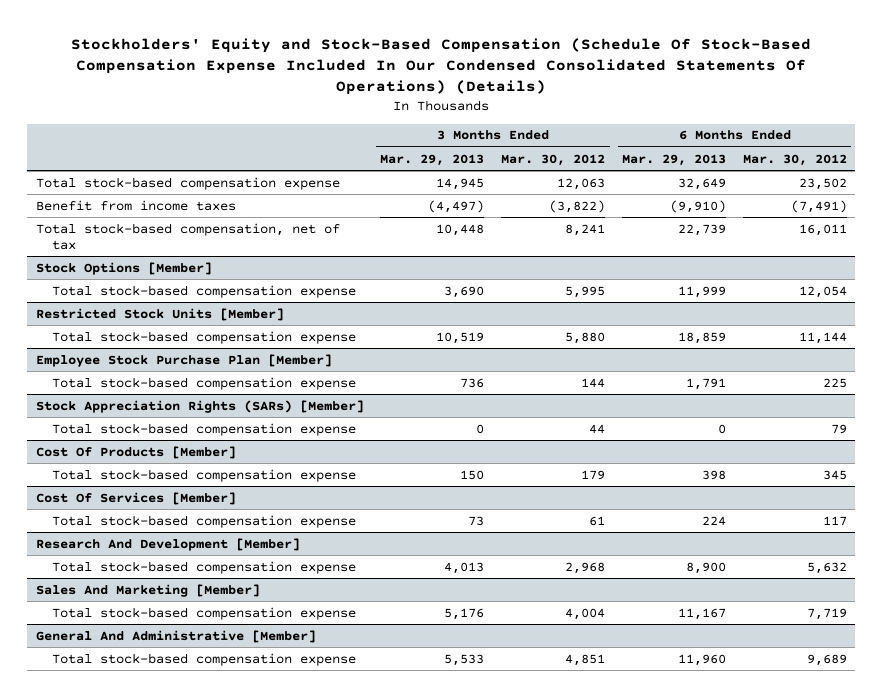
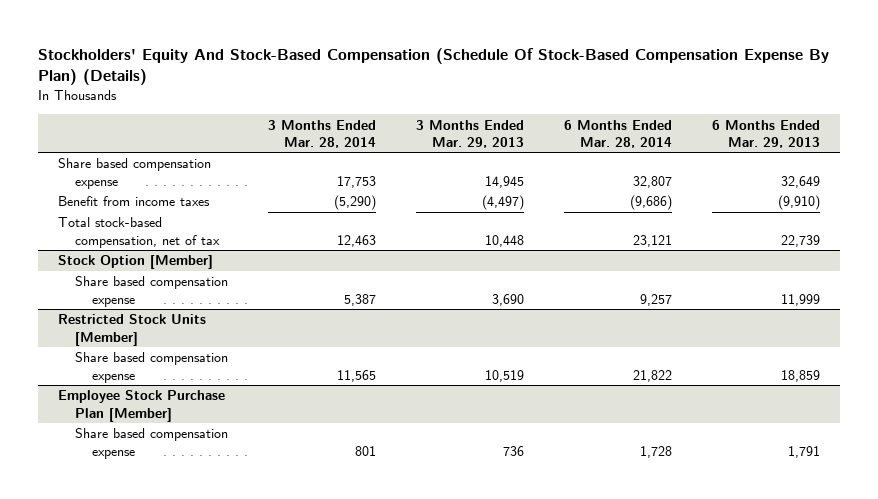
- Stockholders' Equity and Stock-Based Compensation (Schedule Of Stock-Based Compensation Expense Included In Our Condensed Consolidated Statements Of Operations) (Details)
+ Stockholders' Equity And Stock-Based Compensation (Schedule Of Stock-Based Compensation Expense By Plan) (Details)
- | 3 Months Ended Mar. 29, 2013 | 3 Months Ended Mar. 30, 2012 | 6 Months Ended Mar. 29, 2013 | 6 Months Ended Mar. 30, 2012
+ | 3 Months Ended Mar. 28, 2014 | 3 Months Ended Mar. 29, 2013 | 6 Months Ended Mar. 28, 2014 | 6 Months Ended Mar. 29, 2013
- Total stock-based compensation expense | 14,945 | 12,063 | 32,649 | 23,502
+ Share based compensation expense | 17,753 | 14,945 | 32,807 | 32,649
- Stock Options [Member]
- Total stock-based compensation expense | 3,690 | 5,995 | 11,999 | 12,054
+ Stock Option [Member]
+ Share based compensation expense | 5,387 | 3,690 | 9,257 | 11,999
@ Restricted Stock Units [Member]
- Total stock-based compensation expense | 10,519 | 5,880 | 18,859 | 11,144
+ Share based compensation expense | 11,565 | 10,519 | 21,822 | 18,859
@ Employee Stock Purchase Plan [Member]
- Total stock-based compensation expense | 736 | 144 | 1,791 | 225
- Stock Appreciation Rights (SARs) [Member]
- Total stock-based compensation expense | 0 | 44 | 0 | 79
- Cost Of Products [Member]
- Total stock-based compensation expense | 150 | 179 | 398 | 345
- Cost Of Services [Member]
- Total stock-based compensation expense | 73 | 61 | 224 | 117
- Research And Development [Member]
- Total stock-based compensation expense | 4,013 | 2,968 | 8,900 | 5,632
- Sales And Marketing [Member]
- Total stock-based compensation expense | 5,176 | 4,004 | 11,167 | 7,719
- General And Administrative [Member]
- Total stock-based compensation expense | 5,533 | 4,851 | 11,960 | 9,689
@ Employee Stock Purchase Plan [Member]
+ Share based compensation expense | 801 | 736 | 1,728 | 1,791

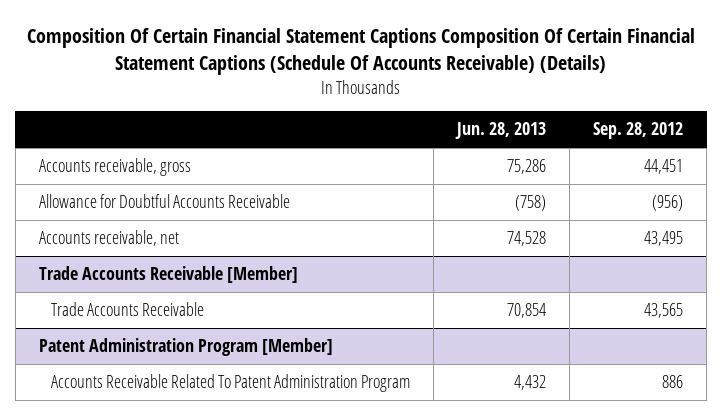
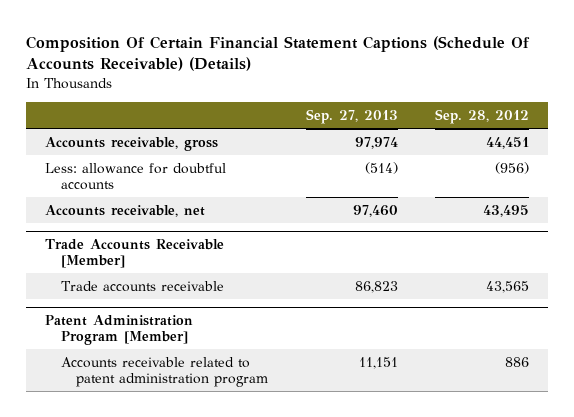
- Composition Of Certain Financial Statement Captions Composition Of Certain Financial Statement Captions (Schedule Of Accounts Receivable) (Details)
+ Composition Of Certain Financial Statement Captions (Schedule Of Accounts Receivable) (Details)
- | Jun. 28, 2013 | Sep. 28, 2012
+ | Sep. 27, 2013 | Sep. 28, 2012
- Allowance for Doubtful Accounts Receivable | (758) | (956)
+ Less: allowance for doubtful accounts | (514) | (956)
@ Trade Accounts Receivable [Member]
- Trade Accounts Receivable | 70,854 | 43,565
+ Trade accounts receivable | 86,823 | 43,565
@ Patent Administration Program [Member]
- Accounts Receivable Related To Patent Administration Program | 4,432 | 886
+ Accounts receivable related to patent administration program | 11,151 | 886

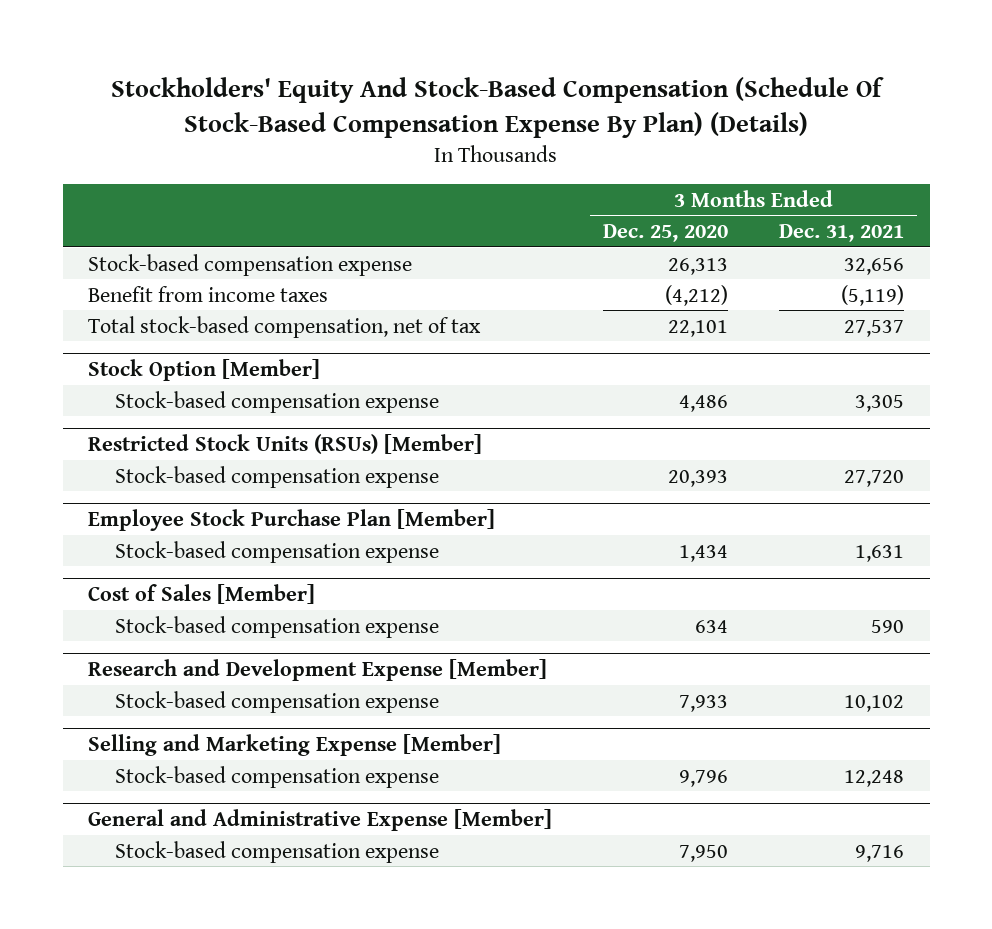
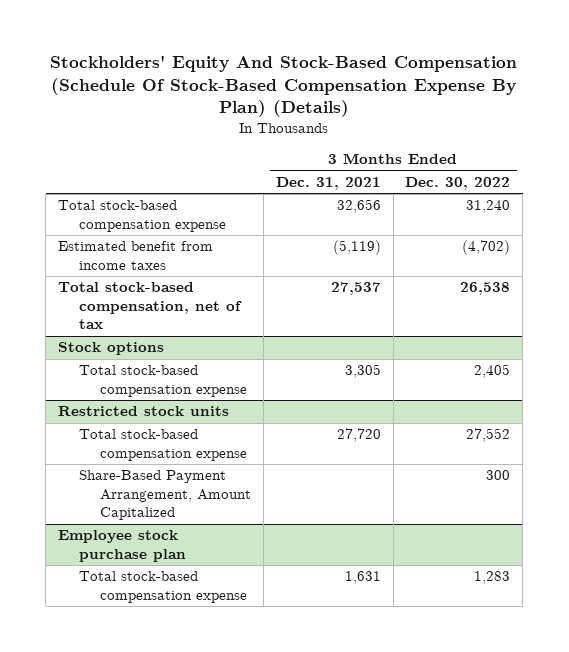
- | 3 Months Ended Dec. 25, 2020 | 3 Months Ended Dec. 31, 2021
+ | 3 Months Ended Dec. 31, 2021 | 3 Months Ended Dec. 30, 2022
- Stock-based compensation expense | 26,313 | 32,656
- Benefit from income taxes | (4,212) | (5,119)
+ Total stock-based compensation expense | 32,656 | 31,240
+ Estimated benefit from income taxes | (5,119) | (4,702)
- Stock Option [Member]
- Stock-based compensation expense | 4,486 | 3,305
- Restricted Stock Units (RSUs) [Member]
- Stock-based compensation expense | 20,393 | 27,720
- Employee Stock Purchase Plan [Member]
- Stock-based compensation expense | 1,434 | 1,631
- Cost of Sales [Member]
- Stock-based compensation expense | 634 | 590
- Research and Development Expense [Member]
- Stock-based compensation expense | 7,933 | 10,102
- Selling and Marketing Expense [Member]
- Stock-based compensation expense | 9,796 | 12,248
- General and Administrative Expense [Member]
- Stock-based compensation expense | 7,950 | 9,716
+ Stock options
+ Total stock-based compensation expense | 3,305 | 2,405
+ Restricted stock units
+ Total stock-based compensation expense | 27,720 | 27,552
+ Share-Based Payment Arrangement, Amount Capitalized | | 300
+ Employee stock purchase plan
+ Total stock-based compensation expense | 1,631 | 1,283

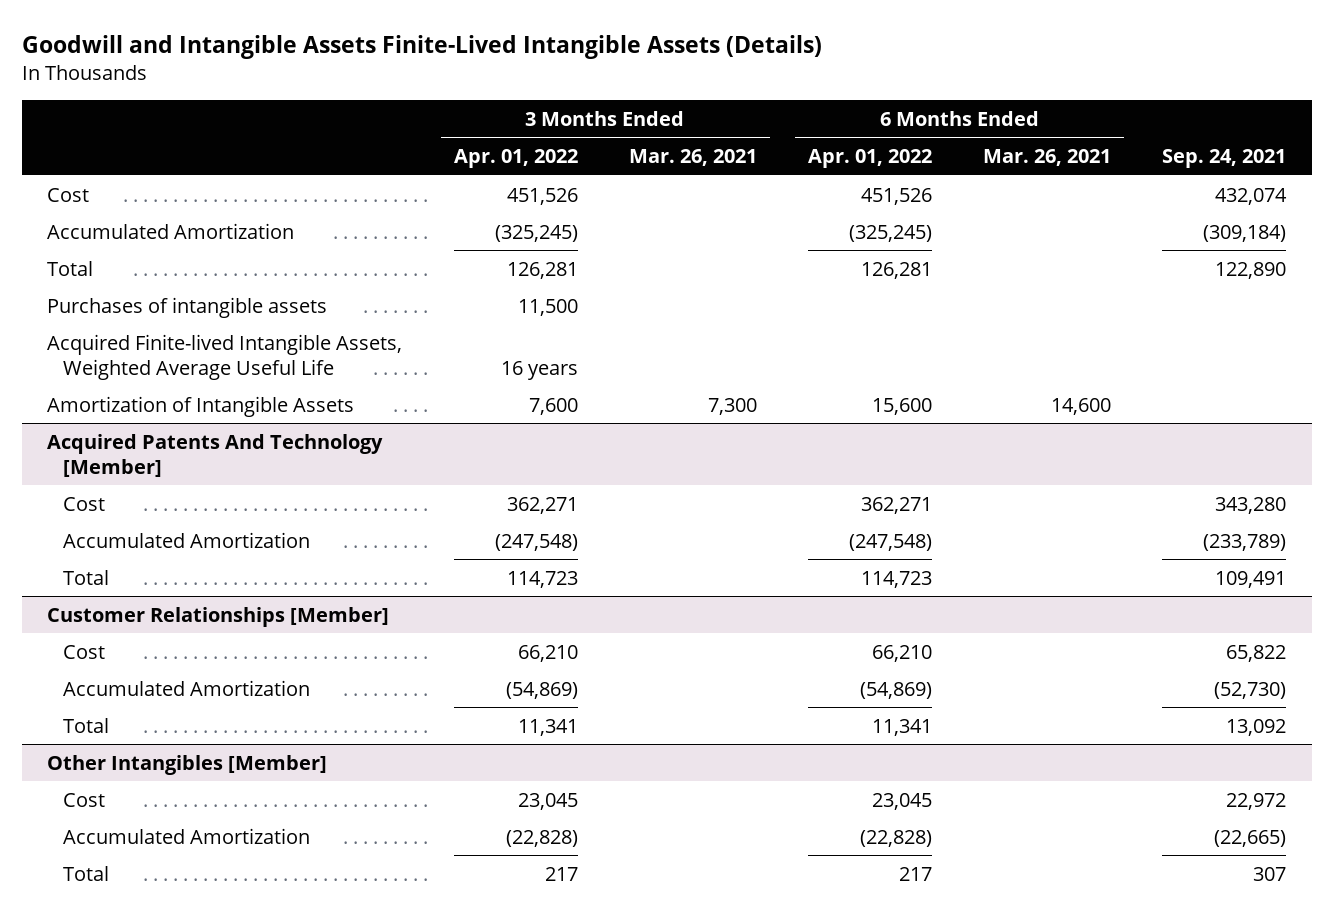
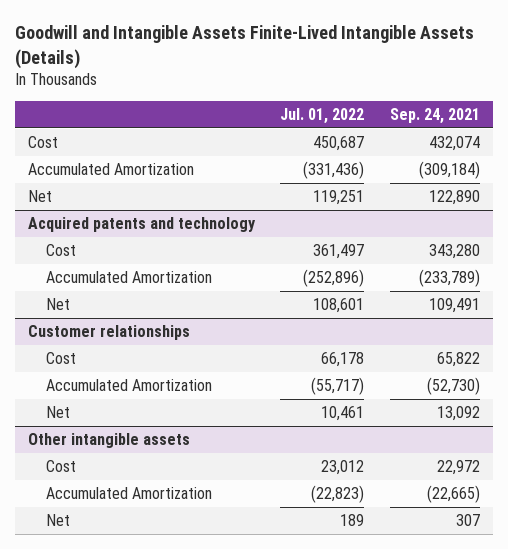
- | 3 Months Ended Apr. 01, 2022 | 3 Months Ended Mar. 26, 2021 | 6 Months Ended Apr. 01, 2022 | 6 Months Ended Mar. 26, 2021 | Sep. 24, 2021
+ | Jul. 01, 2022 | Sep. 24, 2021
- Total | 126,281 | | 126,281 | | 122,890
- Purchases of intangible assets | 11,500 | | | |
- Acquired Finite-lived Intangible Assets, Weighted Average Useful Life | 16 years | | | |
- Amortization of Intangible Assets | 7,600 | 7,300 | 15,600 | 14,600 |
- Acquired Patents And Technology [Member]
+ Net | 119,251 | 122,890
+ Acquired patents and technology
- Total | 114,723 | | 114,723 | | 109,491
- Customer Relationships [Member]
+ Net | 108,601 | 109,491
+ Customer relationships
- Total | 11,341 | | 11,341 | | 13,092
- Other Intangibles [Member]
+ Net | 10,461 | 13,092
+ Other intangible assets
- Total | 217 | | 217 | | 307
+ Net | 189 | 307

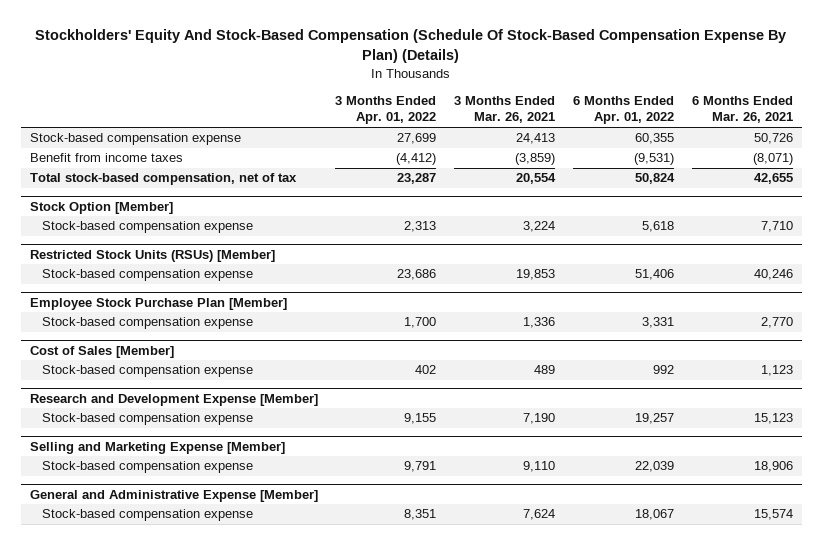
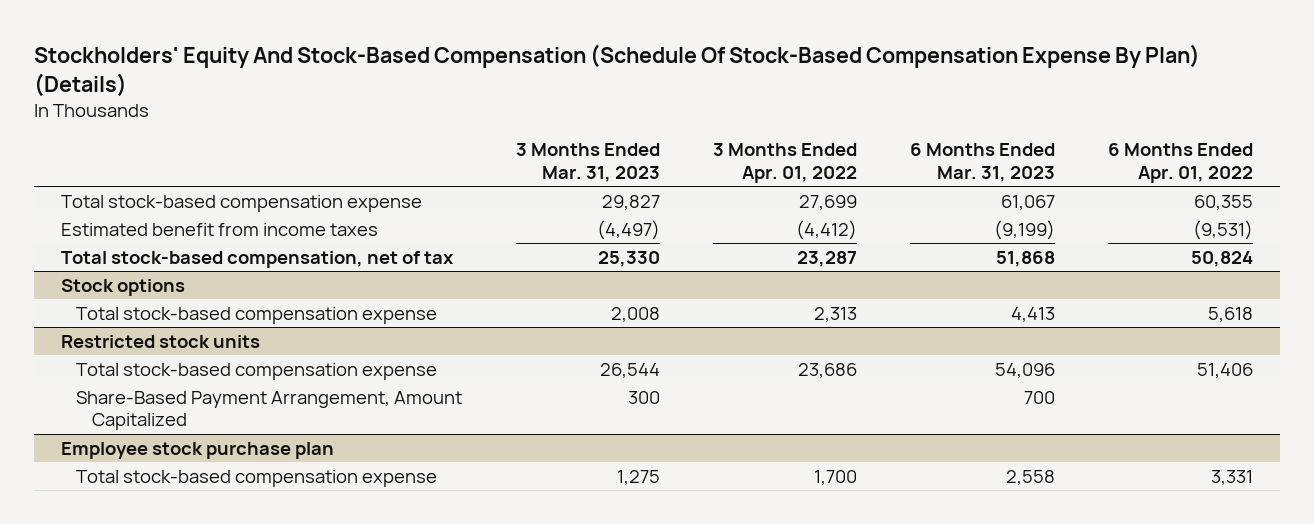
- | 3 Months Ended Apr. 01, 2022 | 3 Months Ended Mar. 26, 2021 | 6 Months Ended Apr. 01, 2022 | 6 Months Ended Mar. 26, 2021
+ | 3 Months Ended Mar. 31, 2023 | 3 Months Ended Apr. 01, 2022 | 6 Months Ended Mar. 31, 2023 | 6 Months Ended Apr. 01, 2022
- Stock-based compensation expense | 27,699 | 24,413 | 60,355 | 50,726
- Benefit from income taxes | (4,412) | (3,859) | (9,531) | (8,071)
+ Total stock-based compensation expense | 29,827 | 27,699 | 61,067 | 60,355
+ Estimated benefit from income taxes | (4,497) | (4,412) | (9,199) | (9,531)
- Stock Option [Member]
- Stock-based compensation expense | 2,313 | 3,224 | 5,618 | 7,710
- Restricted Stock Units (RSUs) [Member]
- Stock-based compensation expense | 23,686 | 19,853 | 51,406 | 40,246
- Employee Stock Purchase Plan [Member]
- Stock-based compensation expense | 1,700 | 1,336 | 3,331 | 2,770
- Cost of Sales [Member]
- Stock-based compensation expense | 402 | 489 | 992 | 1,123
- Research and Development Expense [Member]
- Stock-based compensation expense | 9,155 | 7,190 | 19,257 | 15,123
- Selling and Marketing Expense [Member]
- Stock-based compensation expense | 9,791 | 9,110 | 22,039 | 18,906
- General and Administrative Expense [Member]
- Stock-based compensation expense | 8,351 | 7,624 | 18,067 | 15,574
+ Stock options
+ Total stock-based compensation expense | 2,008 | 2,313 | 4,413 | 5,618
+ Restricted stock units
+ Total stock-based compensation expense | 26,544 | 23,686 | 54,096 | 51,406
+ Share-Based Payment Arrangement, Amount Capitalized | 300 | | 700 |
+ Employee stock purchase plan
+ Total stock-based compensation expense | 1,275 | 1,700 | 2,558 | 3,331

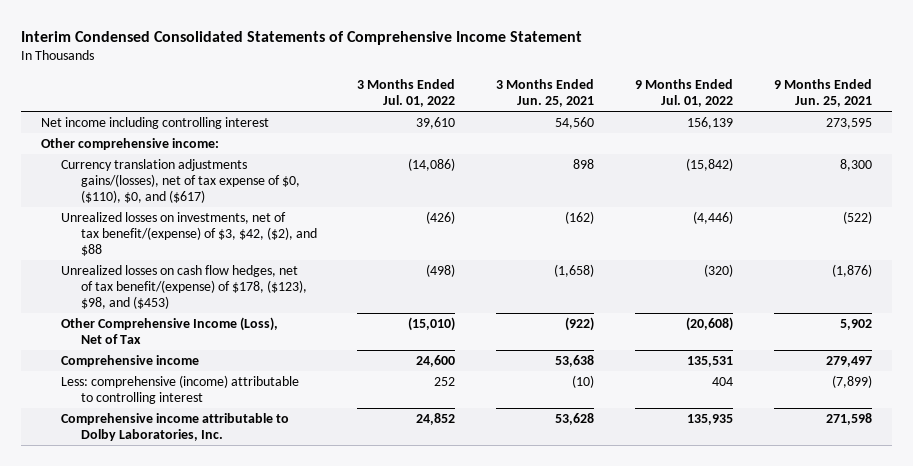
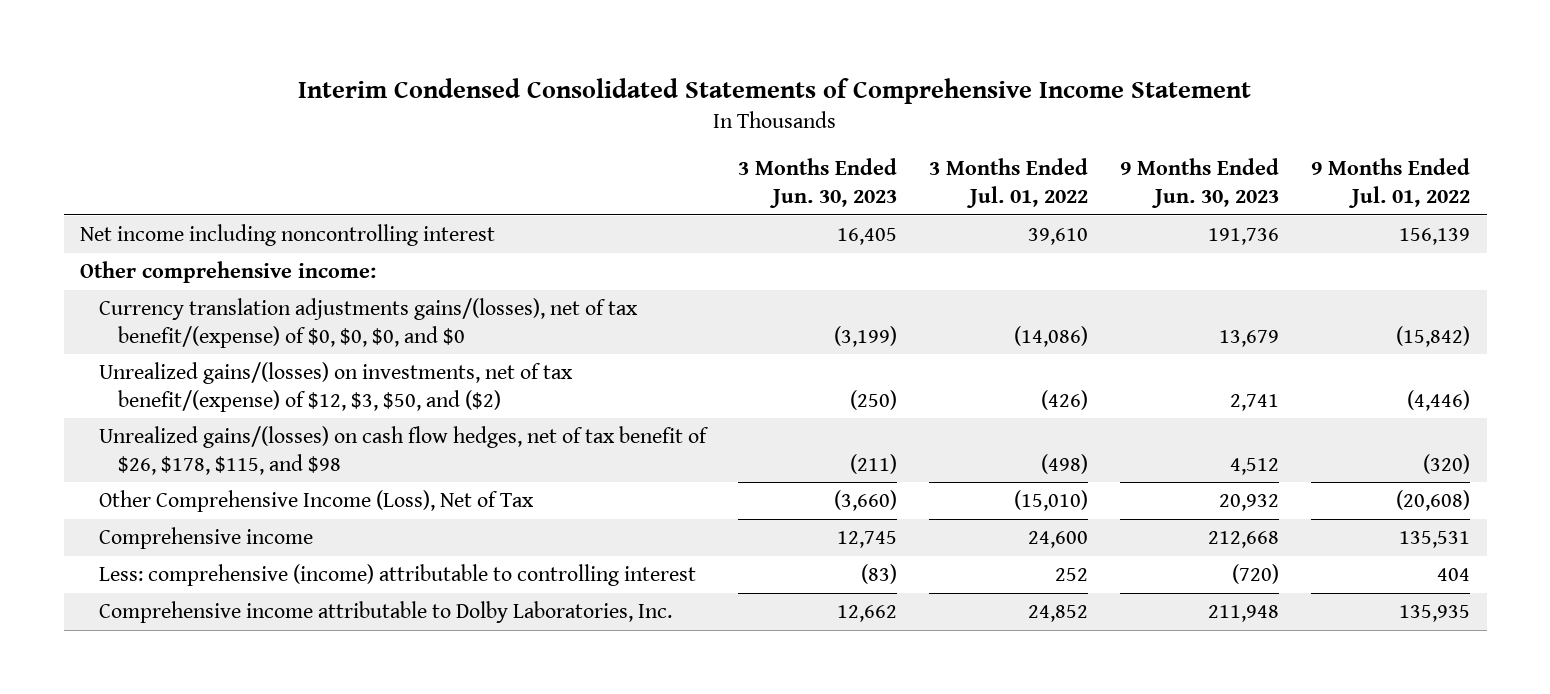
- | 3 Months Ended Jul. 01, 2022 | 3 Months Ended Jun. 25, 2021 | 9 Months Ended Jul. 01, 2022 | 9 Months Ended Jun. 25, 2021
+ | 3 Months Ended Jun. 30, 2023 | 3 Months Ended Jul. 01, 2022 | 9 Months Ended Jun. 30, 2023 | 9 Months Ended Jul. 01, 2022
- Net income including controlling interest | 39,610 | 54,560 | 156,139 | 273,595
+ Net income including noncontrolling interest | 16,405 | 39,610 | 191,736 | 156,139
- Currency translation adjustments gains/(losses), net of tax expense of $0, ($110), $0, and ($617) | (14,086) | 898 | (15,842) | 8,300
- Unrealized losses on investments, net of tax benefit/(expense) of $3, $42, ($2), and $88 | (426) | (162) | (4,446) | (522)
- Unrealized losses on cash flow hedges, net of tax benefit/(expense) of $178, ($123), $98, and ($453) | (498) | (1,658) | (320) | (1,876)
+ Currency translation adjustments gains/(losses), net of tax benefit/(expense) of $0, $0, $0, and $0 | (3,199) | (14,086) | 13,679 | (15,842)
+ Unrealized gains/(losses) on investments, net of tax benefit/(expense) of $12, $3, $50, and ($2) | (250) | (426) | 2,741 | (4,446)
+ Unrealized gains/(losses) on cash flow hedges, net of tax benefit of $26, $178, $115, and $98 | (211) | (498) | 4,512 | (320)

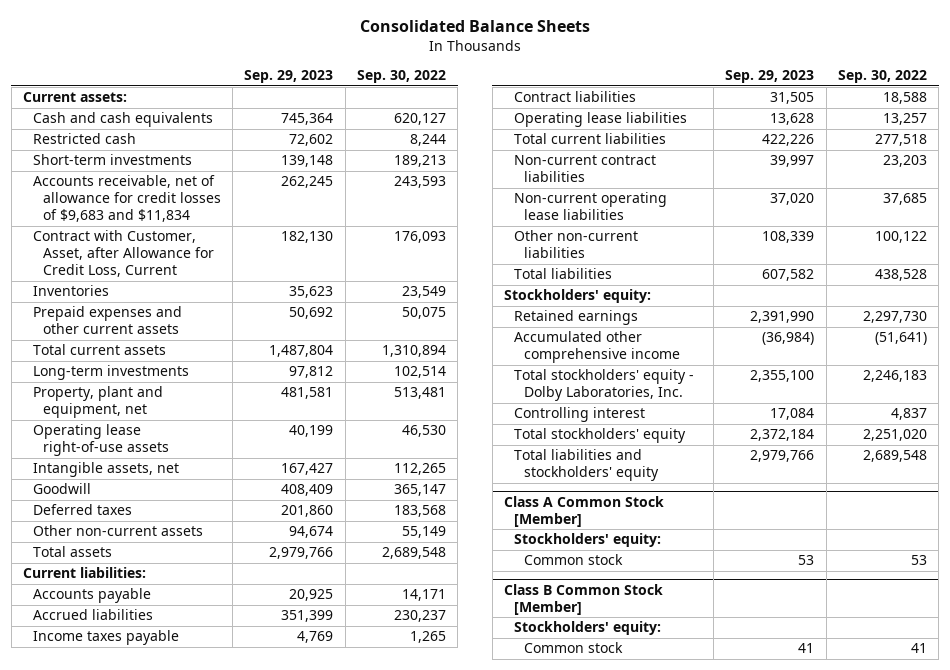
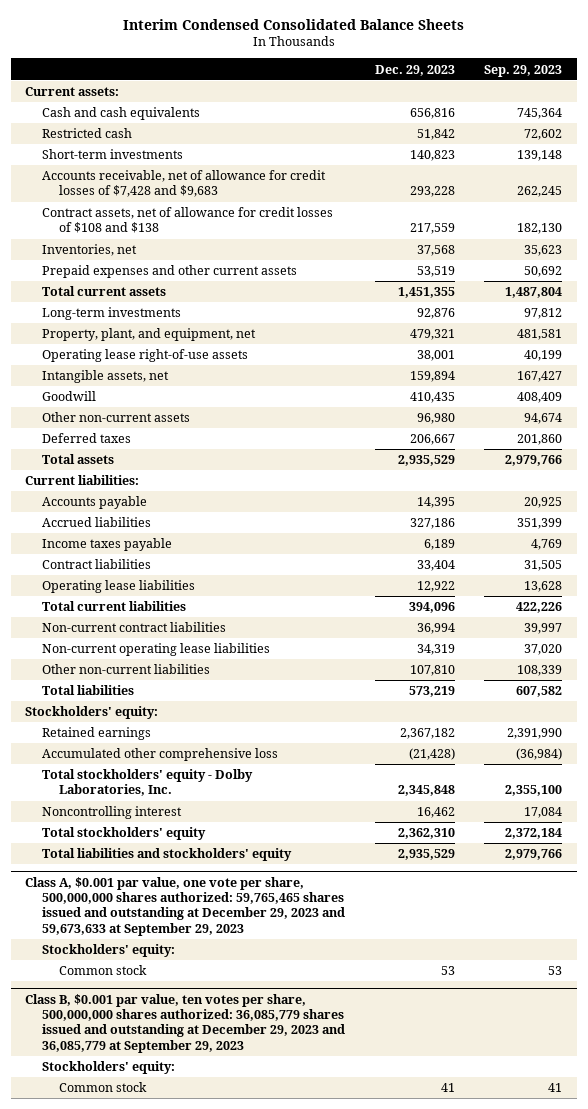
- Consolidated Balance Sheets
+ Interim Condensed Consolidated Balance Sheets
- | Sep. 29, 2023 | Sep. 30, 2022
+ | Dec. 29, 2023 | Sep. 29, 2023
- Accounts receivable, net of allowance for credit losses of $9,683 and $11,834 | 262,245 | 243,593
- Contract with Customer, Asset, after Allowance for Credit Loss, Current | 182,130 | 176,093
- Inventories | 35,623 | 23,549
+ Accounts receivable, net of allowance for credit losses of $7,428 and $9,683 | 293,228 | 262,245
+ Contract assets, net of allowance for credit losses of $108 and $138 | 217,559 | 182,130
+ Inventories, net | 37,568 | 35,623
- Property, plant and equipment, net | 481,581 | 513,481
+ Property, plant, and equipment, net | 479,321 | 481,581
moved down: Deferred taxes | 206,667 | 201,860
- Accumulated other comprehensive income | (36,984) | (51,641)
+ Accumulated other comprehensive loss | (21,428) | (36,984)
- Controlling interest | 17,084 | 4,837
+ Noncontrolling interest | 16,462 | 17,084
- Class A Common Stock [Member]
+ Class A, $0.001 par value, one vote per share, 500,000,000 shares authorized: 59,765,465 shares issued and outstanding at December 29, 2023 and 59,673,633 at September 29, 2023
- Class B Common Stock [Member]
+ Class B, $0.001 par value, ten votes per share, 500,000,000 shares authorized: 36,085,779 shares issued and outstanding at December 29, 2023 and 36,085,779 at September 29, 2023

